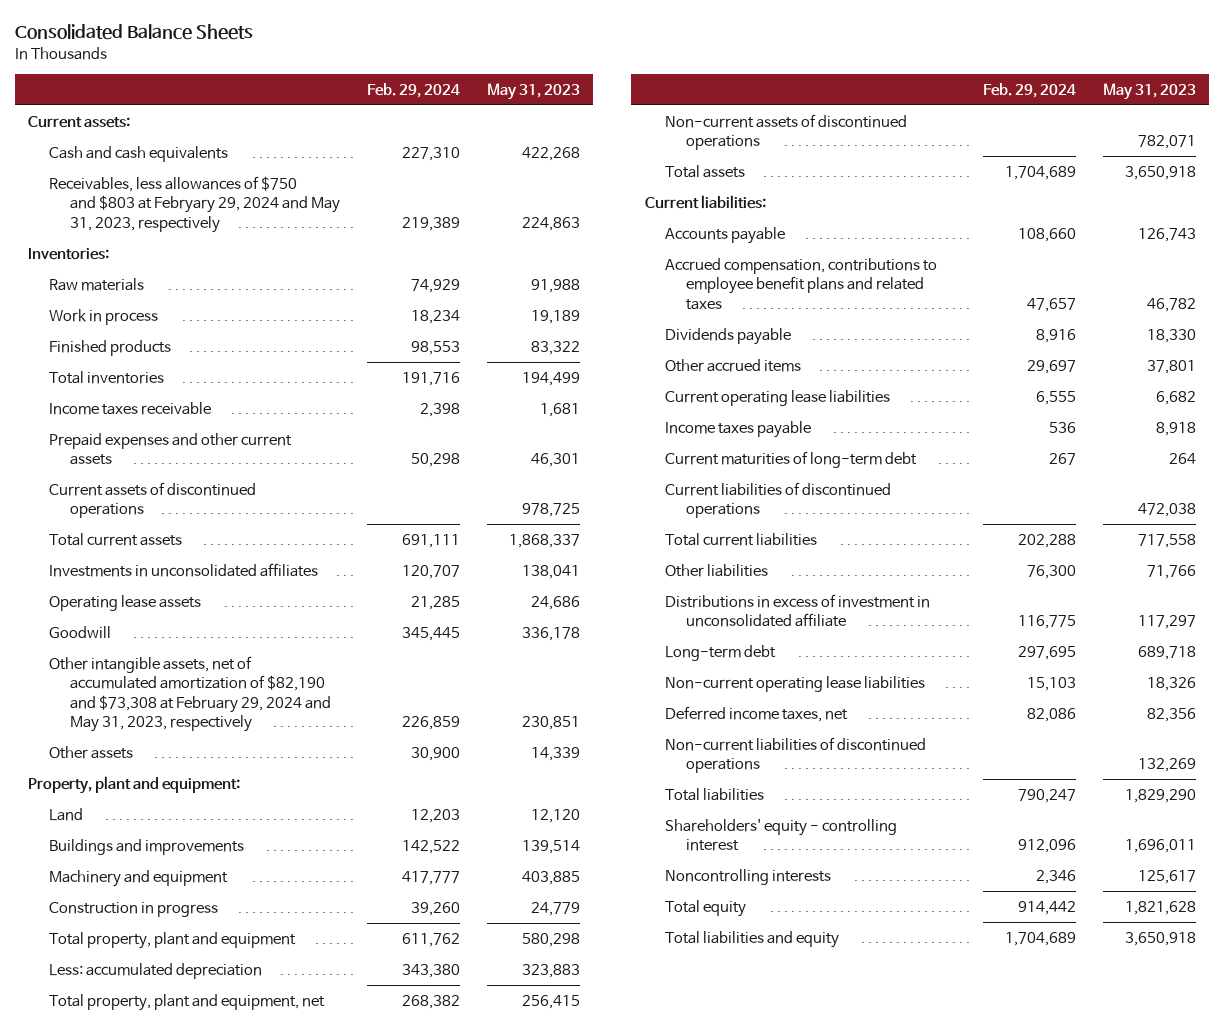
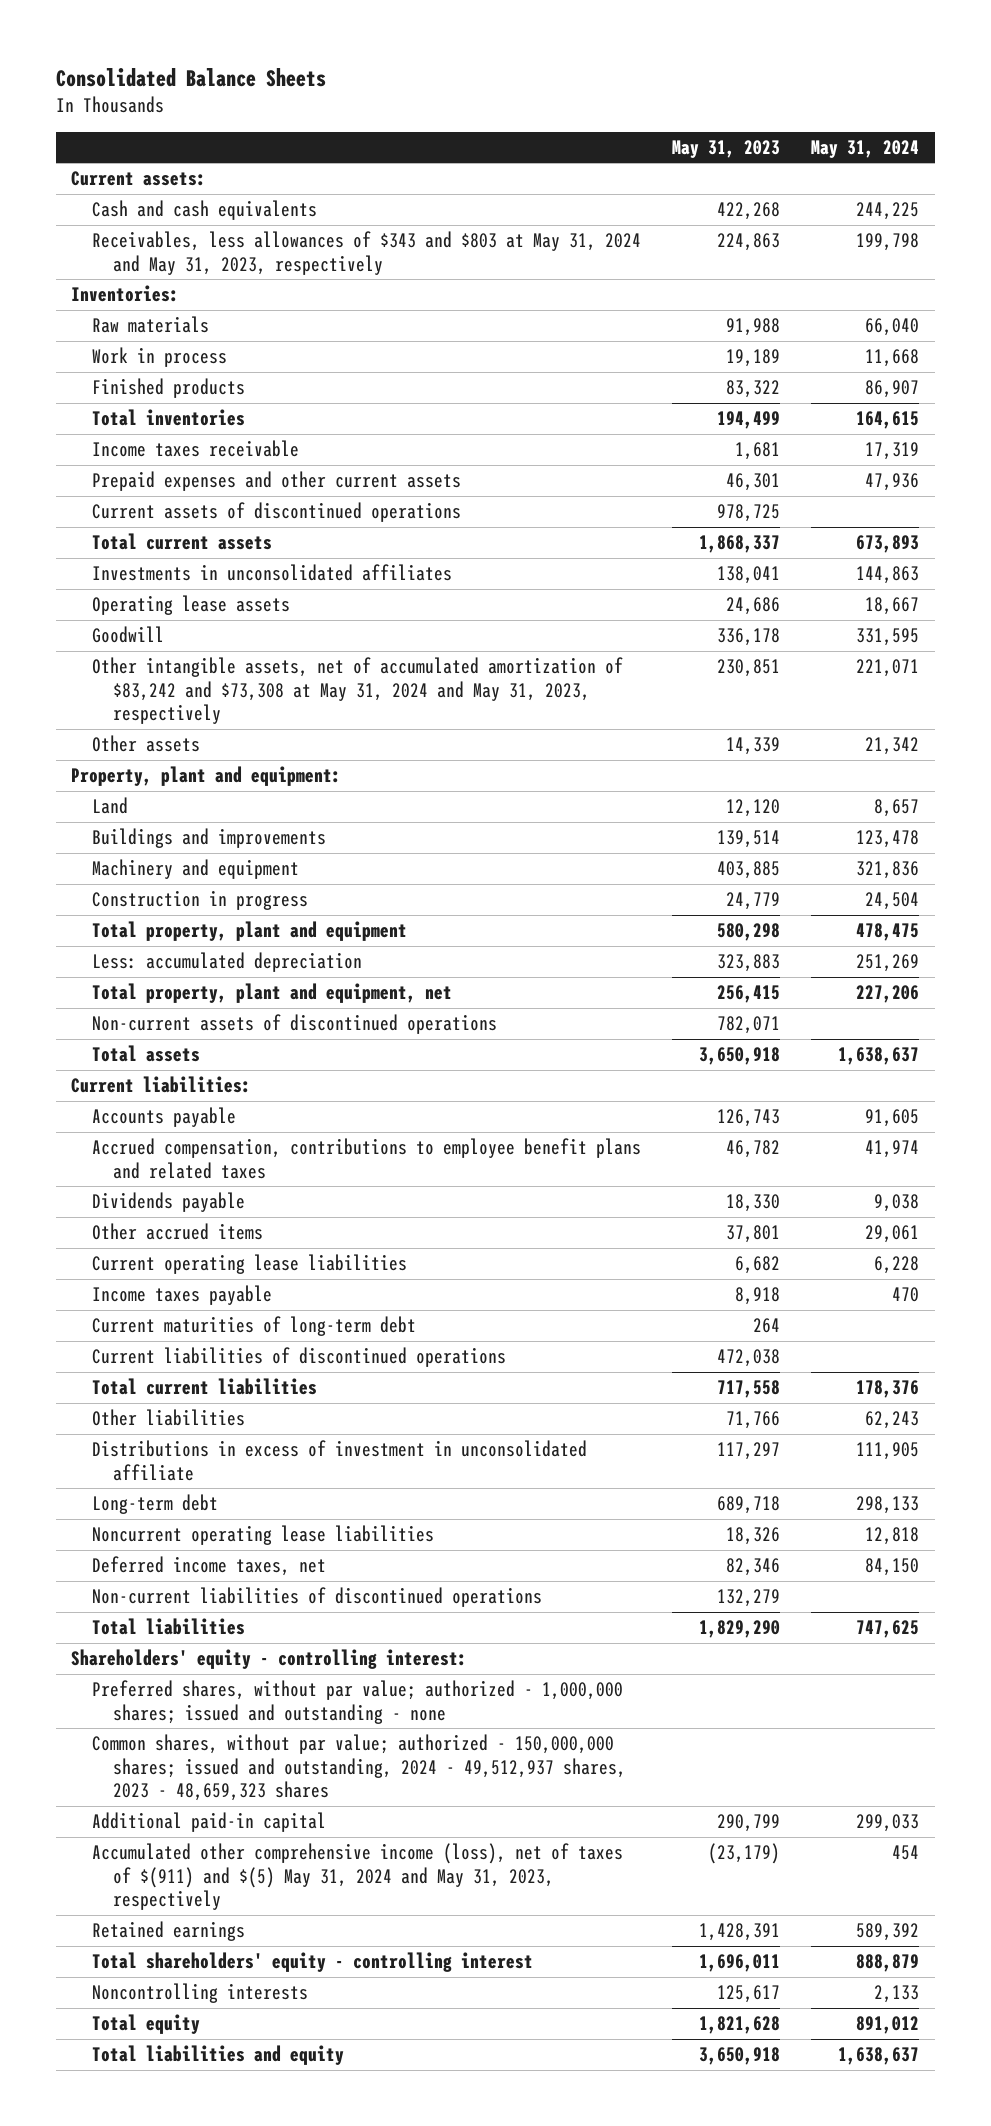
- | Feb. 29, 2024 | May 31, 2023
+ | May 31, 2023 | May 31, 2024
- Receivables, less allowances of $750 and $803 at Febryary 29, 2024 and May 31, 2023, respectively | 219,389 | 224,863
+ Receivables, less allowances of $343 and $803 at May 31, 2024 and May 31, 2023, respectively | 224,863 | 199,798
- Other intangible assets, net of accumulated amortization of $82,190 and $73,308 at February 29, 2024 and May 31, 2023, respectively | 226,859 | 230,851
+ Other intangible assets, net of accumulated amortization of $83,242 and $73,308 at May 31, 2024 and May 31, 2023, respectively | 230,851 | 221,071
- Non-current operating lease liabilities | 15,103 | 18,326
- Deferred income taxes, net | 82,086 | 82,356
- Non-current liabilities of discontinued operations | | 132,269
+ Noncurrent operating lease liabilities | 18,326 | 12,818
+ Deferred income taxes, net | 82,346 | 84,150
+ Non-current liabilities of discontinued operations | 132,279 |
- Shareholders' equity - controlling interest | 912,096 | 1,696,011
+ Shareholders' equity - controlling interest:
+ Preferred shares, without par value; authorized - 1,000,000 shares; issued and outstanding - none
+ Common shares, without par value; authorized - 150,000,000 shares; issued and outstanding, 2024 - 49,512,937 shares, 2023 - 48,659,323 shares
+ Additional paid-in capital | 290,799 | 299,033
+ Accumulated other comprehensive income (loss), net of taxes of $(911) and $(5) May 31, 2024 and May 31, 2023, respectively | (23,179) | 454
+ Retained earnings | 1,428,391 | 589,392
+ Total shareholders' equity - controlling interest | 1,696,011 | 888,879

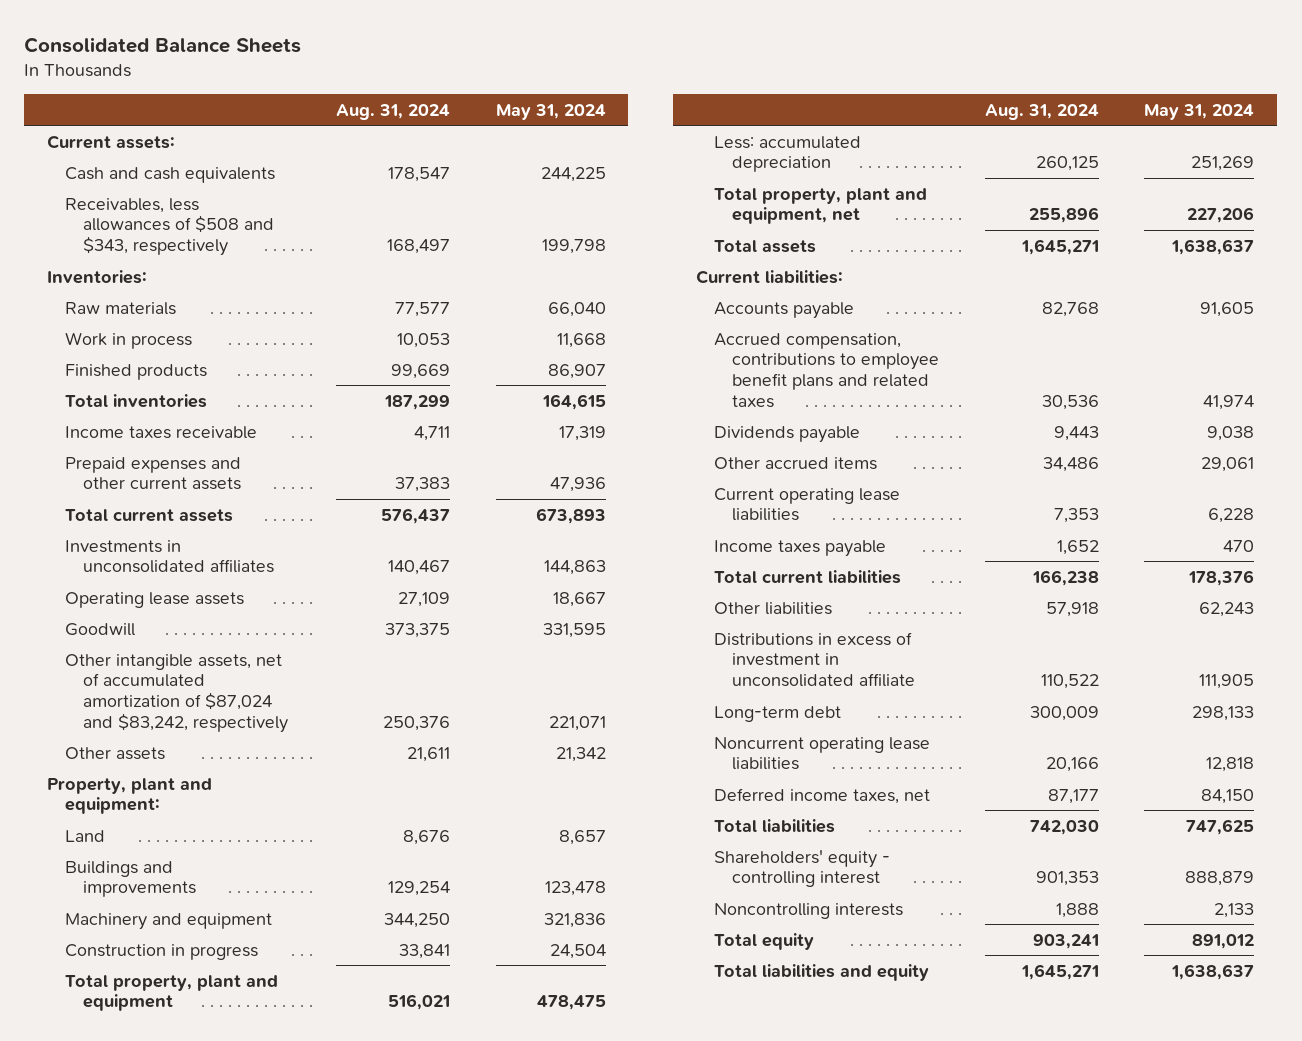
- | May 31, 2023 | May 31, 2024
+ | Aug. 31, 2024 | May 31, 2024
- Receivables, less allowances of $343 and $803 at May 31, 2024 and May 31, 2023, respectively | 224,863 | 199,798
+ Receivables, less allowances of $508 and $343, respectively | 168,497 | 199,798
- Current assets of discontinued operations | 978,725 |
- Other intangible assets, net of accumulated amortization of $83,242 and $73,308 at May 31, 2024 and May 31, 2023, respectively | 230,851 | 221,071
+ Other intangible assets, net of accumulated amortization of $87,024 and $83,242, respectively | 250,376 | 221,071
- Non-current assets of discontinued operations | 782,071 |
- Current maturities of long-term debt | 264 |
- Current liabilities of discontinued operations | 472,038 |
- Non-current liabilities of discontinued operations | 132,279 |
- Shareholders' equity - controlling interest:
- Preferred shares, without par value; authorized - 1,000,000 shares; issued and outstanding - none
- Common shares, without par value; authorized - 150,000,000 shares; issued and outstanding, 2024 - 49,512,937 shares, 2023 - 48,659,323 shares
- Additional paid-in capital | 290,799 | 299,033
- Accumulated other comprehensive income (loss), net of taxes of $(911) and $(5) May 31, 2024 and May 31, 2023, respectively | (23,179) | 454
- Retained earnings | 1,428,391 | 589,392
- Total shareholders' equity - controlling interest | 1,696,011 | 888,879
+ Shareholders' equity - controlling interest | 901,353 | 888,879

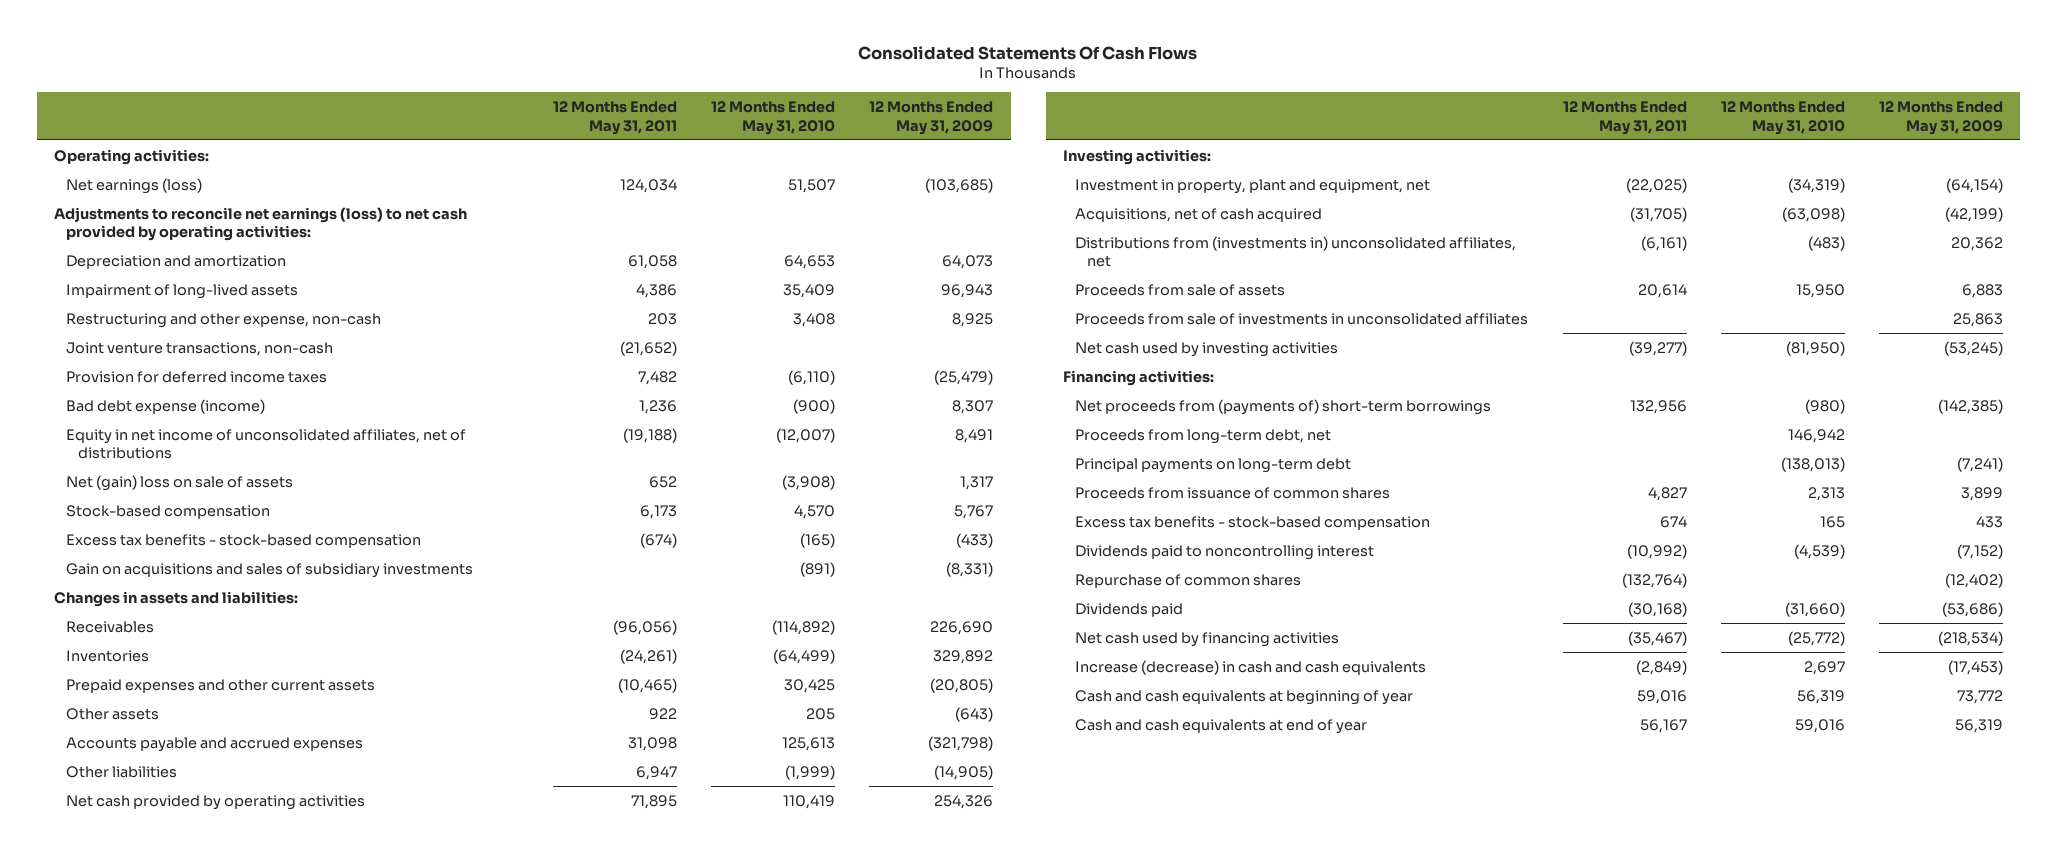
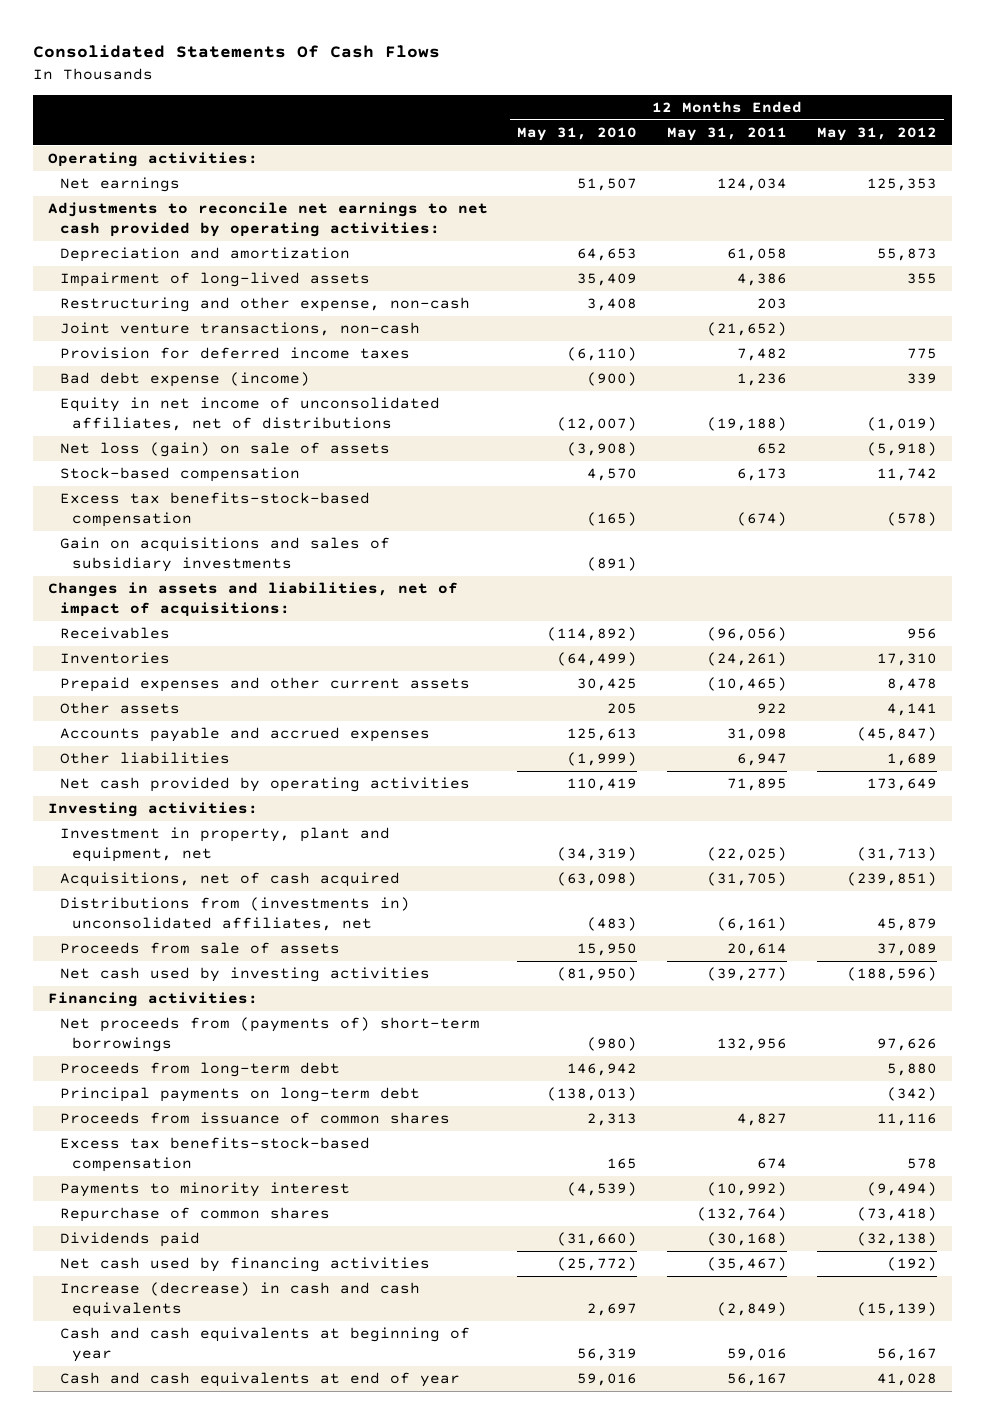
- | 12 Months Ended May 31, 2011 | 12 Months Ended May 31, 2010 | 12 Months Ended May 31, 2009
+ | 12 Months Ended May 31, 2010 | 12 Months Ended May 31, 2011 | 12 Months Ended May 31, 2012
- Net earnings (loss) | 124,034 | 51,507 | (103,685)
- Adjustments to reconcile net earnings (loss) to net cash provided by operating activities:
+ Net earnings | 51,507 | 124,034 | 125,353
+ Adjustments to reconcile net earnings to net cash provided by operating activities:
- Net (gain) loss on sale of assets | 652 | (3,908) | 1,317
+ Net loss (gain) on sale of assets | (3,908) | 652 | (5,918)
- Excess tax benefits - stock-based compensation | (674) | (165) | (433)
+ Excess tax benefits-stock-based compensation | (165) | (674) | (578)
- Changes in assets and liabilities:
+ Changes in assets and liabilities, net of impact of acquisitions:
- Proceeds from sale of investments in unconsolidated affiliates | | | 25,863
- Proceeds from long-term debt, net | | 146,942 |
+ Proceeds from long-term debt | 146,942 | | 5,880
- Excess tax benefits - stock-based compensation | 674 | 165 | 433
- Dividends paid to noncontrolling interest | (10,992) | (4,539) | (7,152)
+ Excess tax benefits-stock-based compensation | 165 | 674 | 578
+ Payments to minority interest | (4,539) | (10,992) | (9,494)

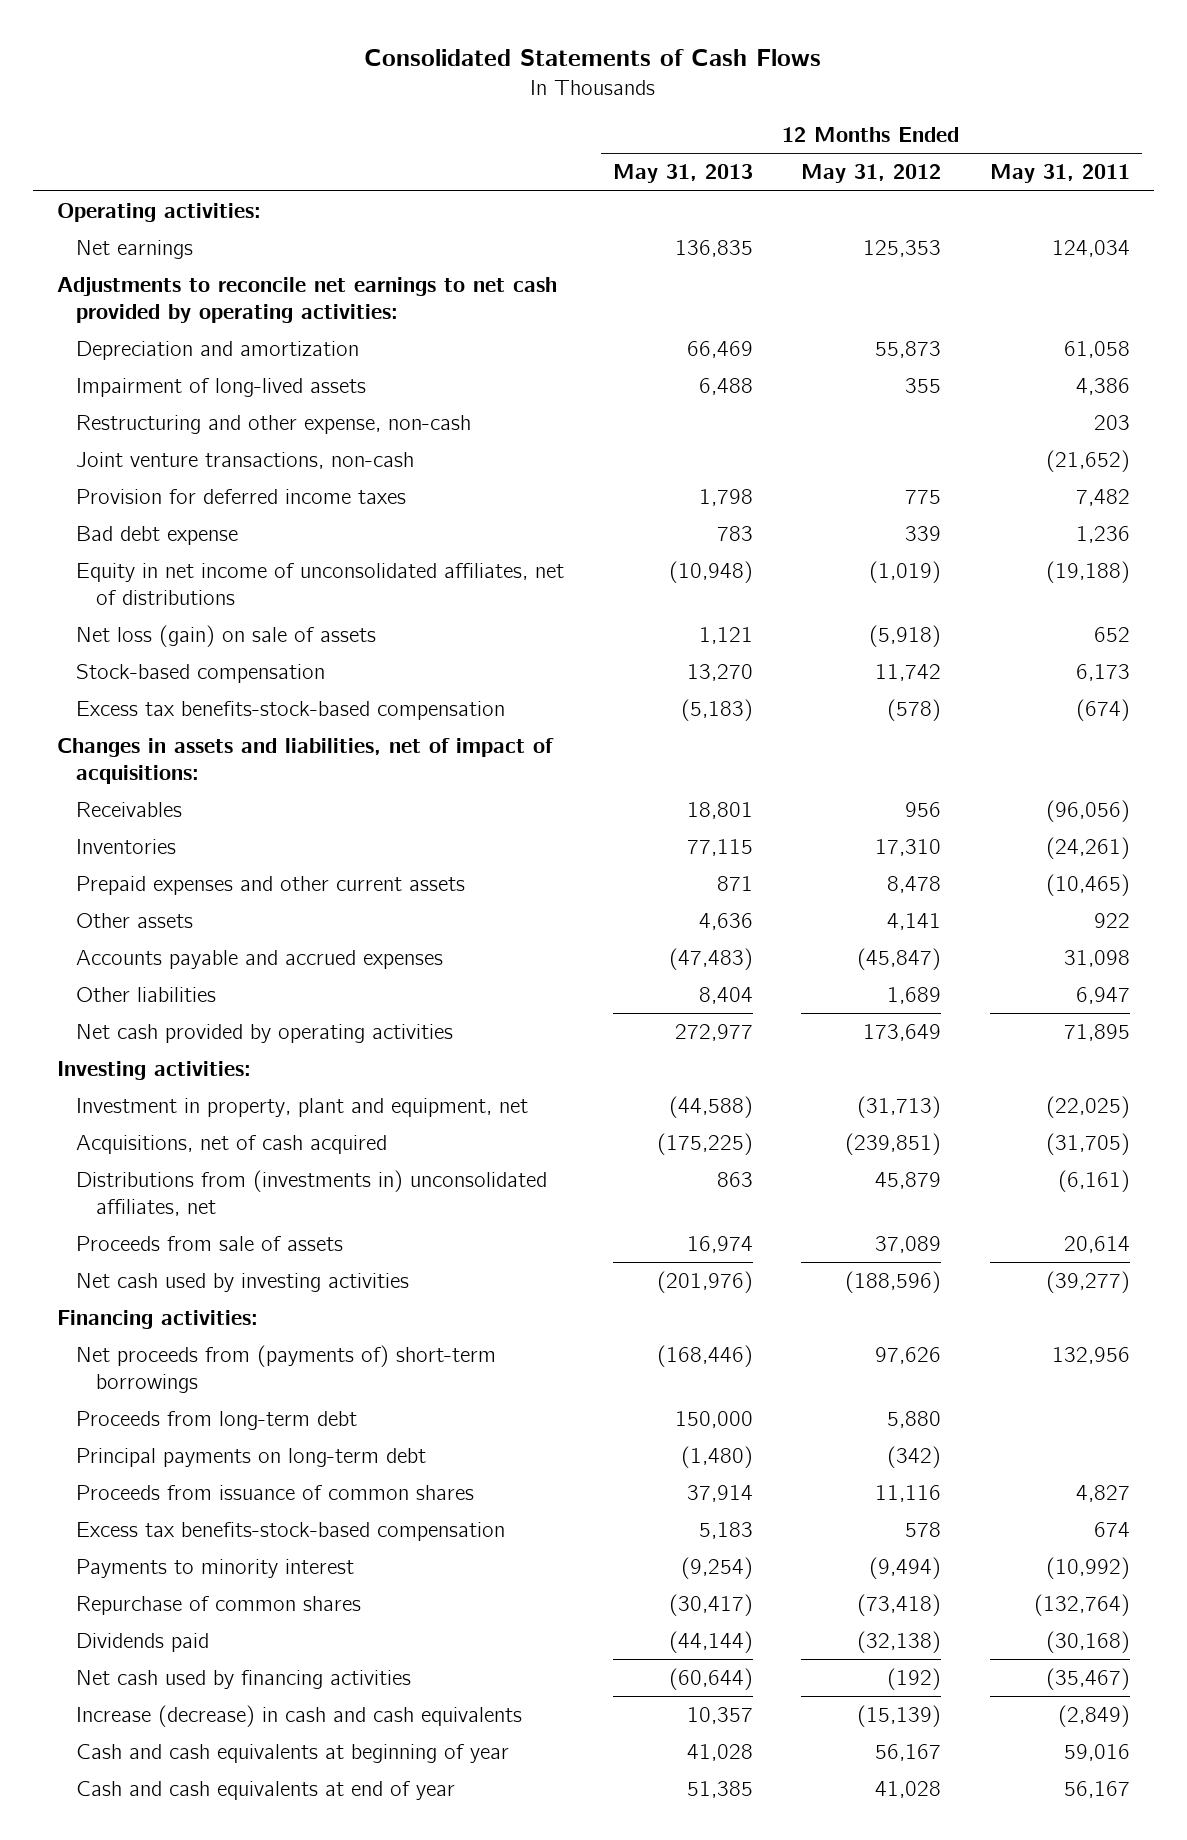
- Consolidated Statements Of Cash Flows
+ Consolidated Statements of Cash Flows
- | 12 Months Ended May 31, 2010 | 12 Months Ended May 31, 2011 | 12 Months Ended May 31, 2012
+ | 12 Months Ended May 31, 2013 | 12 Months Ended May 31, 2012 | 12 Months Ended May 31, 2011
- Bad debt expense (income) | (900) | 1,236 | 339
+ Bad debt expense | 783 | 339 | 1,236
- Gain on acquisitions and sales of subsidiary investments | (891) | |

